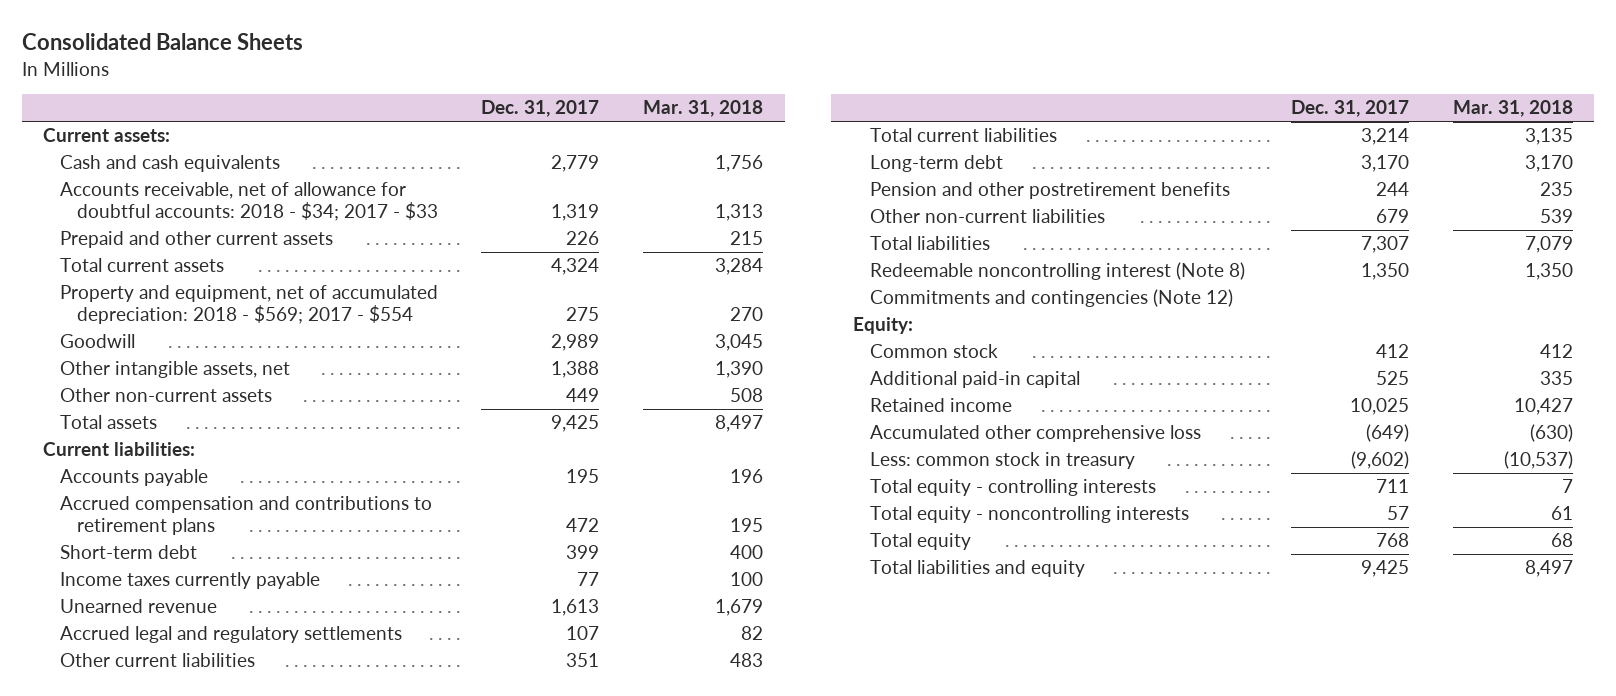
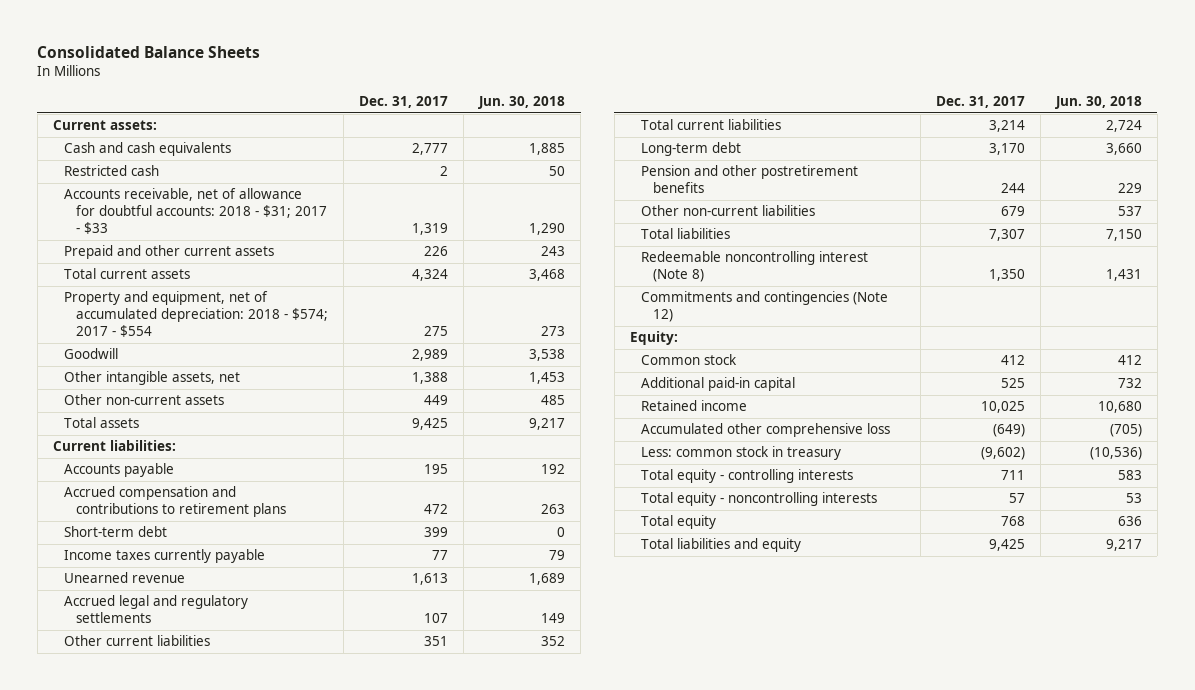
- | Dec. 31, 2017 | Mar. 31, 2018
+ | Dec. 31, 2017 | Jun. 30, 2018
- Cash and cash equivalents | 2,779 | 1,756
- Accounts receivable, net of allowance for doubtful accounts: 2018 - $34; 2017 - $33 | 1,319 | 1,313
+ Cash and cash equivalents | 2,777 | 1,885
+ Restricted cash | 2 | 50
+ Accounts receivable, net of allowance for doubtful accounts: 2018 - $31; 2017 - $33 | 1,319 | 1,290
- Property and equipment, net of accumulated depreciation: 2018 - $569; 2017 - $554 | 275 | 270
+ Property and equipment, net of accumulated depreciation: 2018 - $574; 2017 - $554 | 275 | 273

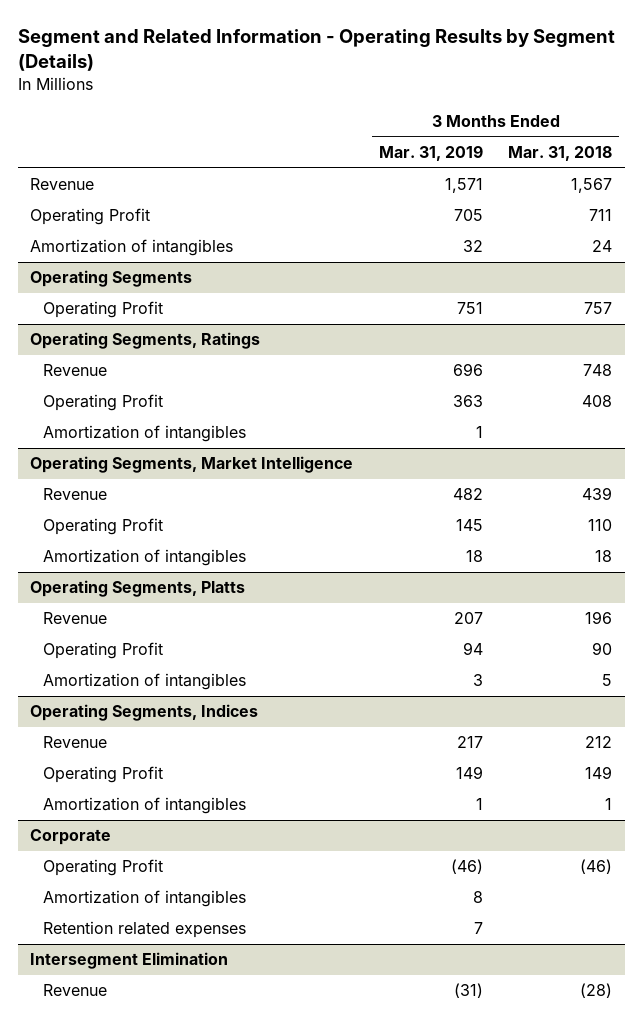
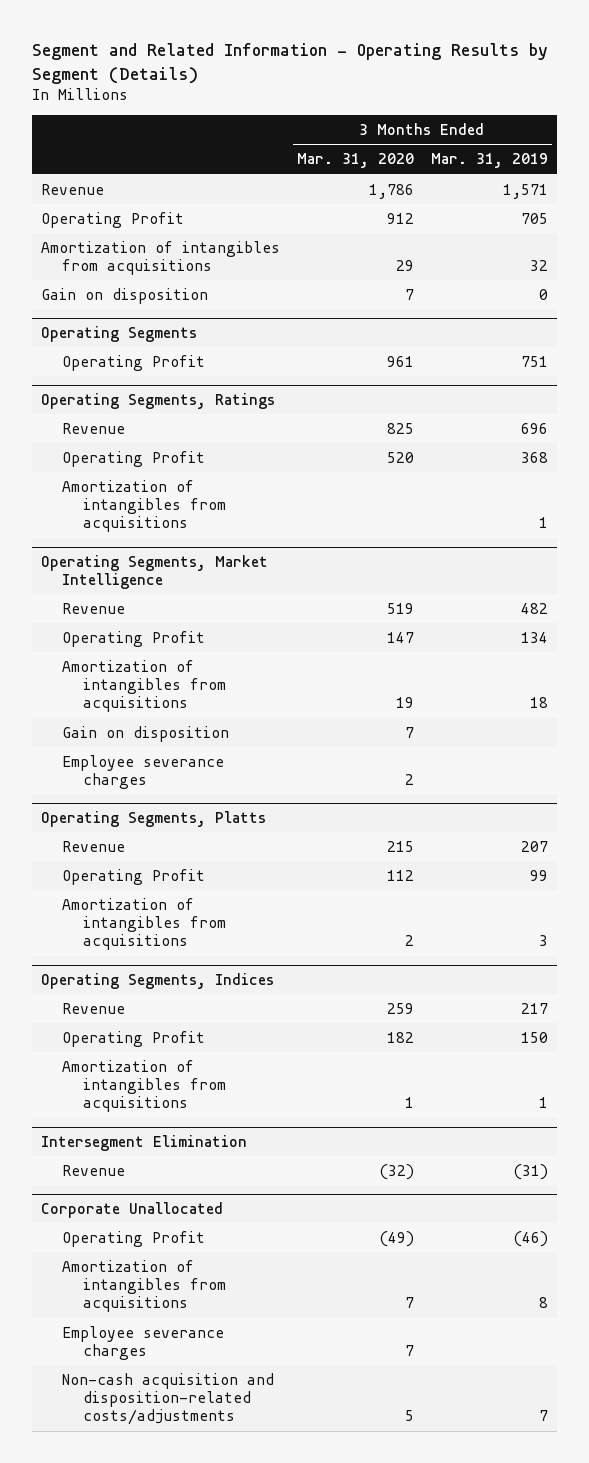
- | 3 Months Ended Mar. 31, 2019 | 3 Months Ended Mar. 31, 2018
+ | 3 Months Ended Mar. 31, 2020 | 3 Months Ended Mar. 31, 2019
- Amortization of intangibles | 32 | 24
+ Amortization of intangibles from acquisitions | 29 | 32
+ Gain on disposition | 7 | 0
@ Operating Segments, Ratings
- Operating Profit | 363 | 408
- Amortization of intangibles | 1 |
+ Operating Profit | 520 | 368
+ Amortization of intangibles from acquisitions | | 1
@ Operating Segments, Market Intelligence
- Operating Profit | 145 | 110
- Amortization of intangibles | 18 | 18
+ Operating Profit | 147 | 134
+ Amortization of intangibles from acquisitions | 19 | 18
+ Gain on disposition | 7 |
+ Employee severance charges | 2 |
@ Operating Segments, Platts
- Operating Profit | 94 | 90
- Amortization of intangibles | 3 | 5
+ Operating Profit | 112 | 99
+ Amortization of intangibles from acquisitions | 2 | 3
@ Operating Segments, Indices
- Operating Profit | 149 | 149
- Amortization of intangibles | 1 | 1
- Corporate
- Operating Profit | (46) | (46)
- Amortization of intangibles | 8 |
- Retention related expenses | 7 |
@ Operating Segments, Indices
+ Operating Profit | 182 | 150
+ Amortization of intangibles from acquisitions | 1 | 1
+ Corporate Unallocated
+ Operating Profit | (49) | (46)
+ Amortization of intangibles from acquisitions | 7 | 8
+ Employee severance charges | 7 |
+ Non-cash acquisition and disposition-related costs/adjustments | 5 | 7

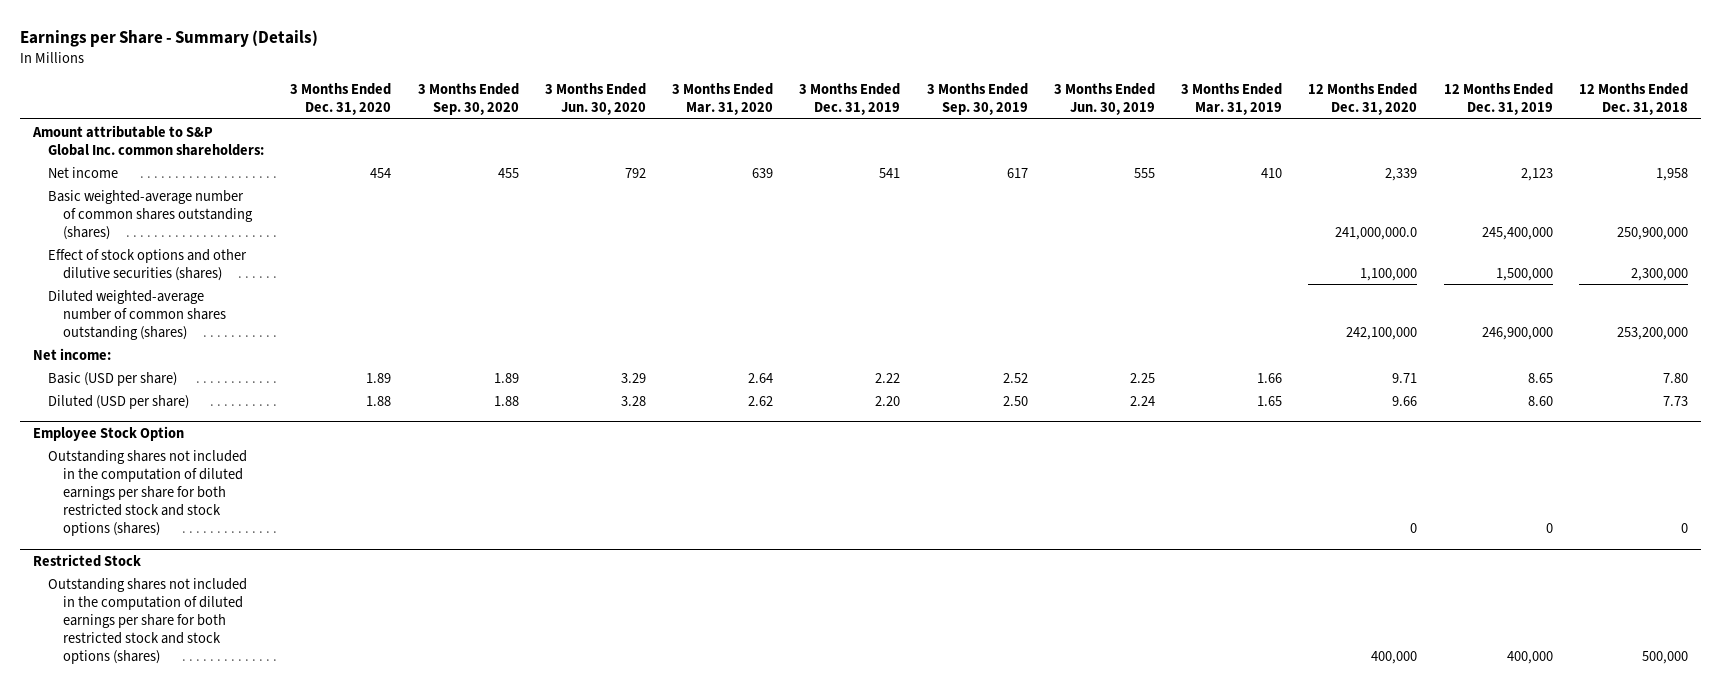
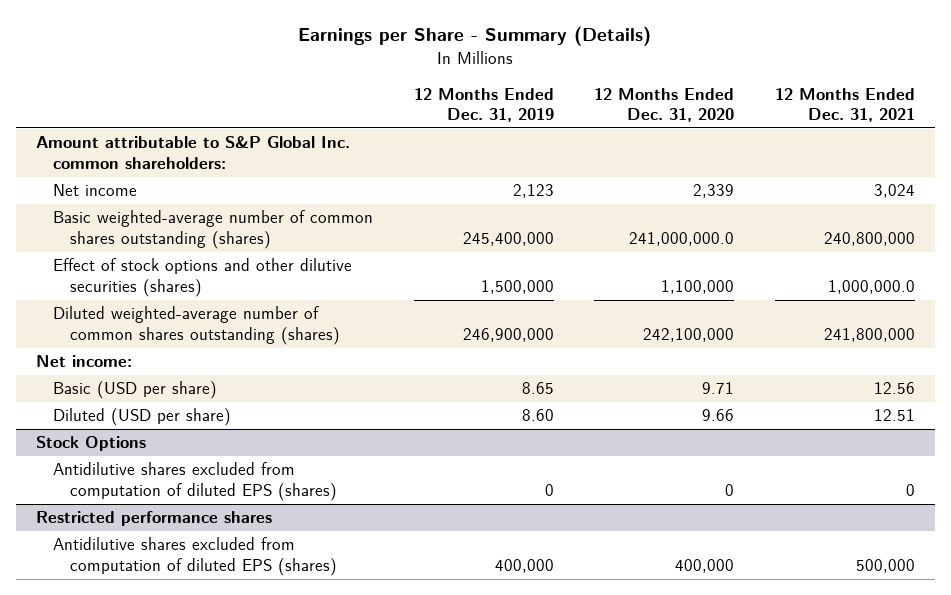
- | 3 Months Ended Dec. 31, 2020 | 3 Months Ended Sep. 30, 2020 | 3 Months Ended Jun. 30, 2020 | 3 Months Ended Mar. 31, 2020 | 3 Months Ended Dec. 31, 2019 | 3 Months Ended Sep. 30, 2019 | 3 Months Ended Jun. 30, 2019 | 3 Months Ended Mar. 31, 2019 | 12 Months Ended Dec. 31, 2020 | 12 Months Ended Dec. 31, 2019 | 12 Months Ended Dec. 31, 2018
+ | 12 Months Ended Dec. 31, 2019 | 12 Months Ended Dec. 31, 2020 | 12 Months Ended Dec. 31, 2021
- Employee Stock Option
- Outstanding shares not included in the computation of diluted earnings per share for both restricted stock and stock options (shares) | | | | | | | | | 0 | 0 | 0
- Restricted Stock
- Outstanding shares not included in the computation of diluted earnings per share for both restricted stock and stock options (shares) | | | | | | | | | 400,000 | 400,000 | 500,000
+ Stock Options
+ Antidilutive shares excluded from computation of diluted EPS (shares) | 0 | 0 | 0
+ Restricted performance shares
+ Antidilutive shares excluded from computation of diluted EPS (shares) | 400,000 | 400,000 | 500,000

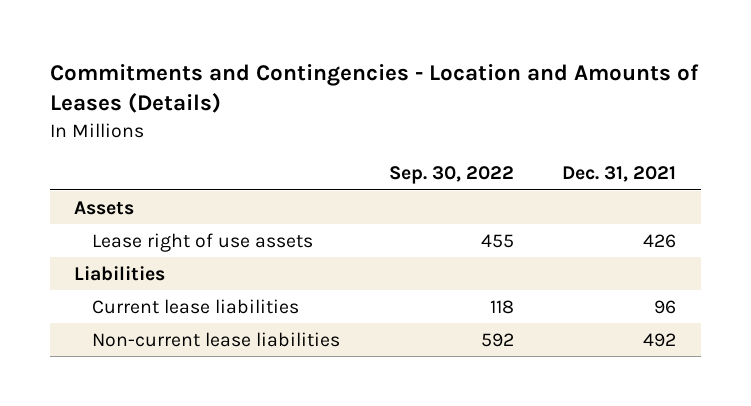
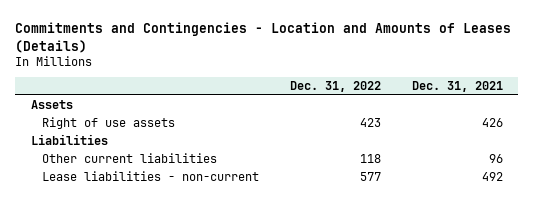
- | Sep. 30, 2022 | Dec. 31, 2021
+ | Dec. 31, 2022 | Dec. 31, 2021
- Lease right of use assets | 455 | 426
+ Right of use assets | 423 | 426
- Current lease liabilities | 118 | 96
- Non-current lease liabilities | 592 | 492
+ Other current liabilities | 118 | 96
+ Lease liabilities - non-current | 577 | 492

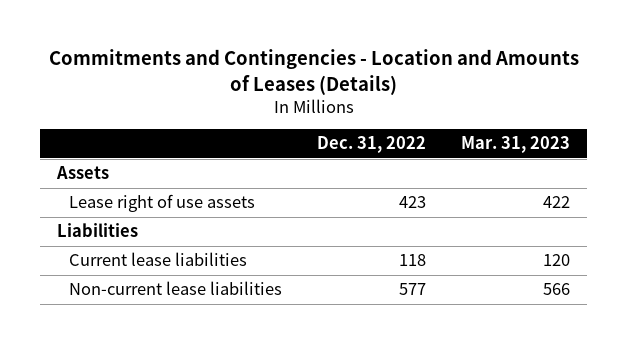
- | Dec. 31, 2022 | Dec. 31, 2021
+ | Dec. 31, 2022 | Mar. 31, 2023
- Right of use assets | 423 | 426
+ Lease right of use assets | 423 | 422
- Other current liabilities | 118 | 96
- Lease liabilities - non-current | 577 | 492
+ Current lease liabilities | 118 | 120
+ Non-current lease liabilities | 577 | 566

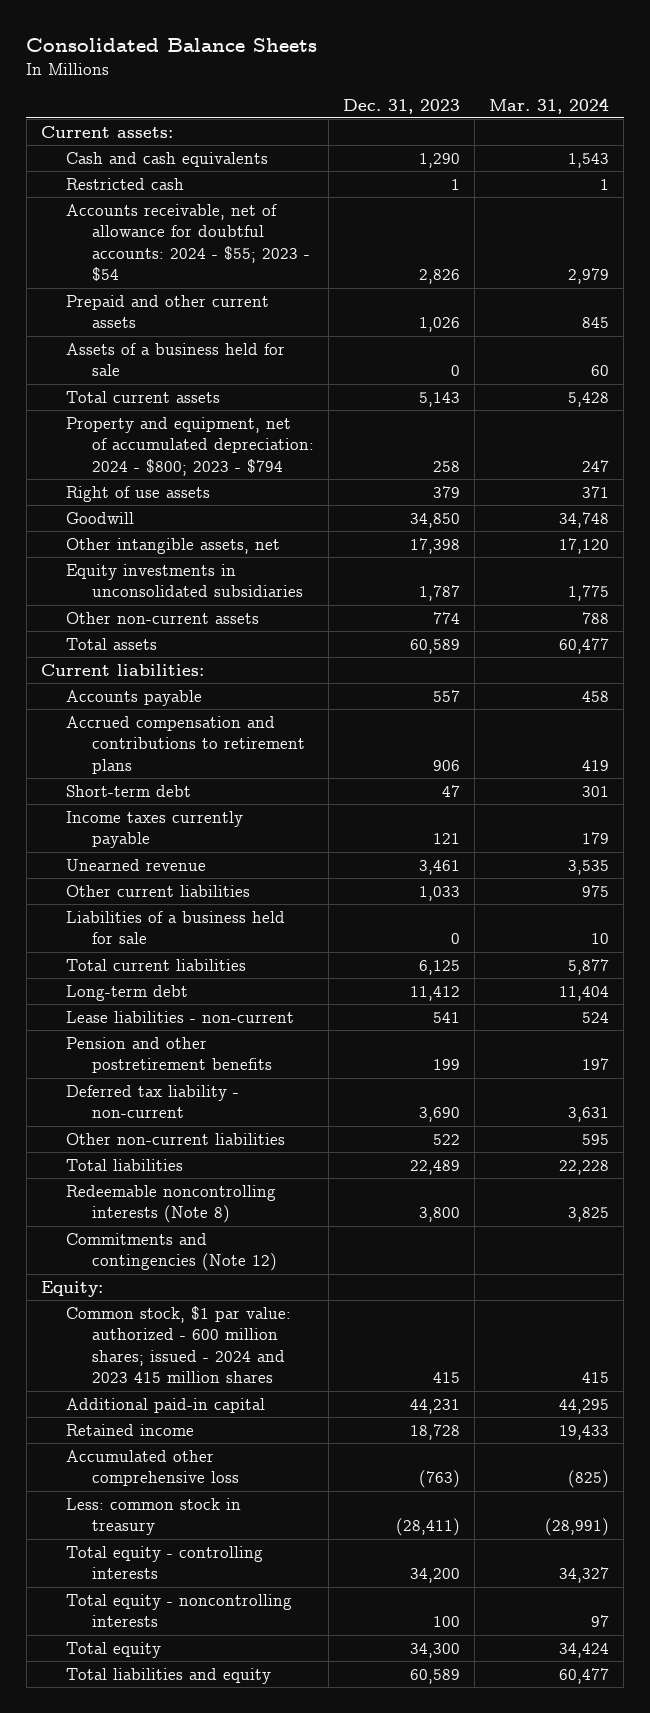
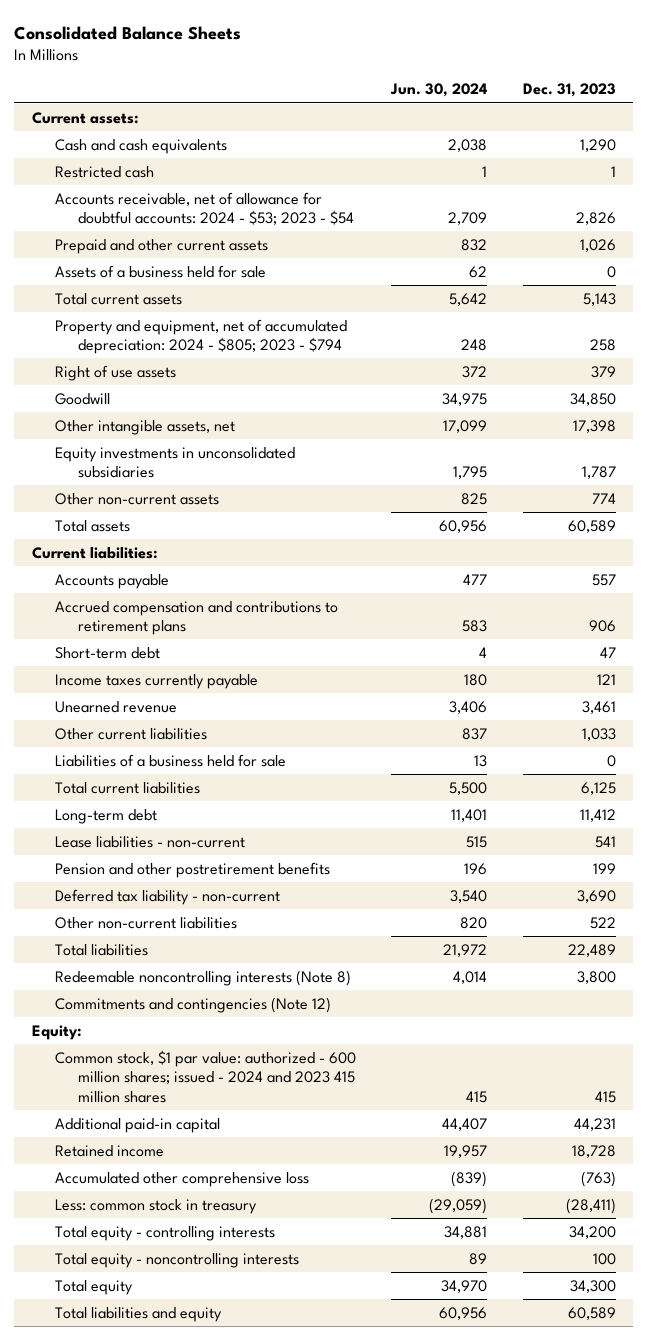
- | Dec. 31, 2023 | Mar. 31, 2024
+ | Jun. 30, 2024 | Dec. 31, 2023
- Accounts receivable, net of allowance for doubtful accounts: 2024 - $55; 2023 - $54 | 2,826 | 2,979
+ Accounts receivable, net of allowance for doubtful accounts: 2024 - $53; 2023 - $54 | 2,709 | 2,826
- Property and equipment, net of accumulated depreciation: 2024 - $800; 2023 - $794 | 258 | 247
+ Property and equipment, net of accumulated depreciation: 2024 - $805; 2023 - $794 | 248 | 258

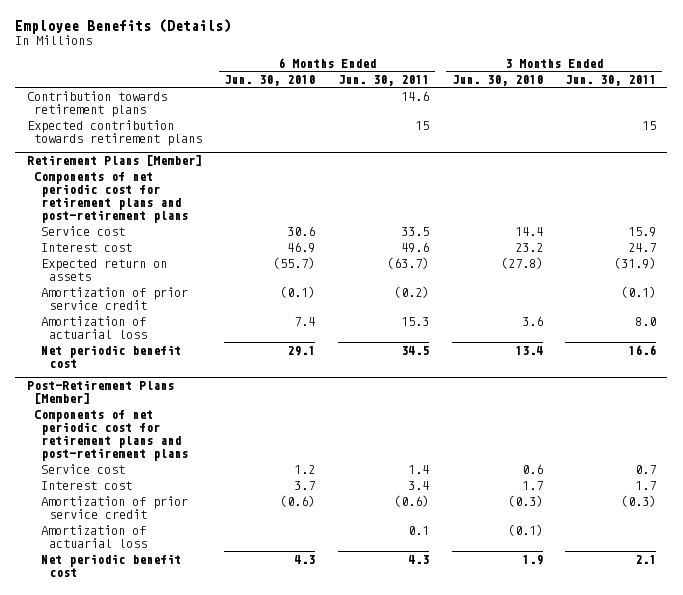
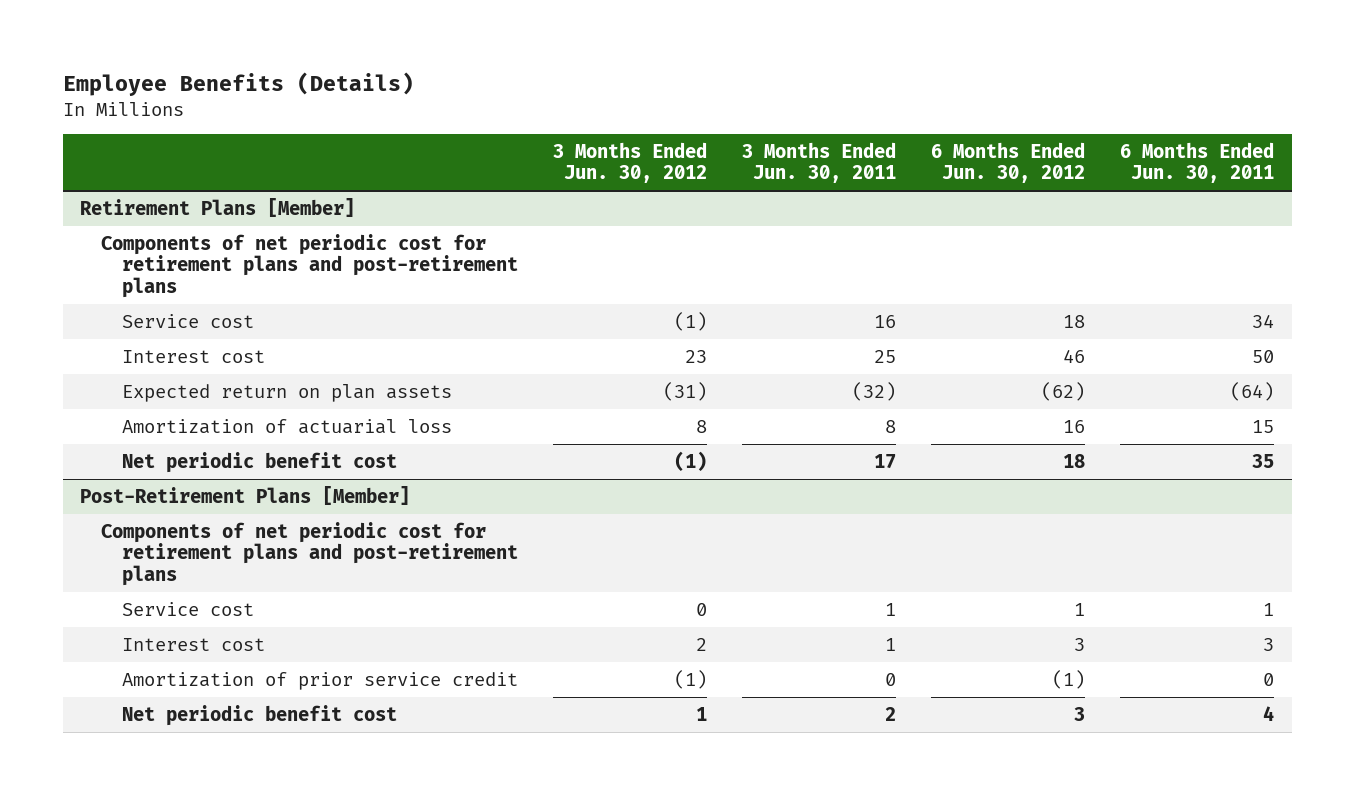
- | 6 Months Ended Jun. 30, 2010 | 6 Months Ended Jun. 30, 2011 | 3 Months Ended Jun. 30, 2010 | 3 Months Ended Jun. 30, 2011
+ | 3 Months Ended Jun. 30, 2012 | 3 Months Ended Jun. 30, 2011 | 6 Months Ended Jun. 30, 2012 | 6 Months Ended Jun. 30, 2011
- Contribution towards retirement plans | | 14.6 | |
- Expected contribution towards retirement plans | | 15 | | 15
@ Retirement Plans [Member]
- Service cost | 30.6 | 33.5 | 14.4 | 15.9
- Interest cost | 46.9 | 49.6 | 23.2 | 24.7
- Expected return on assets | (55.7) | (63.7) | (27.8) | (31.9)
- Amortization of prior service credit | (0.1) | (0.2) | | (0.1)
- Amortization of actuarial loss | 7.4 | 15.3 | 3.6 | 8.0
- Net periodic benefit cost | 29.1 | 34.5 | 13.4 | 16.6
+ Service cost | (1) | 16 | 18 | 34
+ Interest cost | 23 | 25 | 46 | 50
+ Expected return on plan assets | (31) | (32) | (62) | (64)
+ Amortization of actuarial loss | 8 | 8 | 16 | 15
+ Net periodic benefit cost | (1) | 17 | 18 | 35
@ Post-Retirement Plans [Member]
- Service cost | 1.2 | 1.4 | 0.6 | 0.7
- Interest cost | 3.7 | 3.4 | 1.7 | 1.7
- Amortization of prior service credit | (0.6) | (0.6) | (0.3) | (0.3)
- Amortization of actuarial loss | | 0.1 | (0.1) |
- Net periodic benefit cost | 4.3 | 4.3 | 1.9 | 2.1
+ Service cost | 0 | 1 | 1 | 1
+ Interest cost | 2 | 1 | 3 | 3
+ Amortization of prior service credit | (1) | 0 | (1) | 0
+ Net periodic benefit cost | 1 | 2 | 3 | 4

